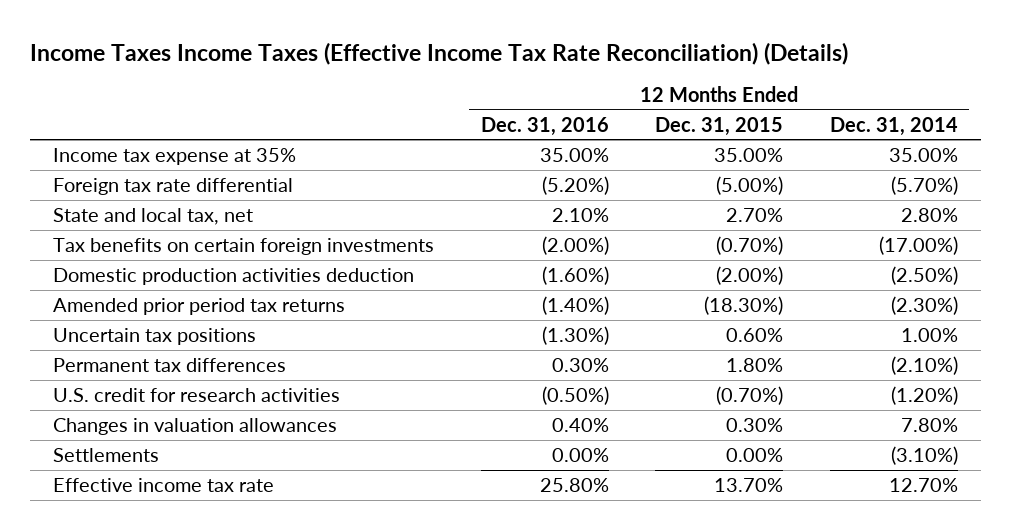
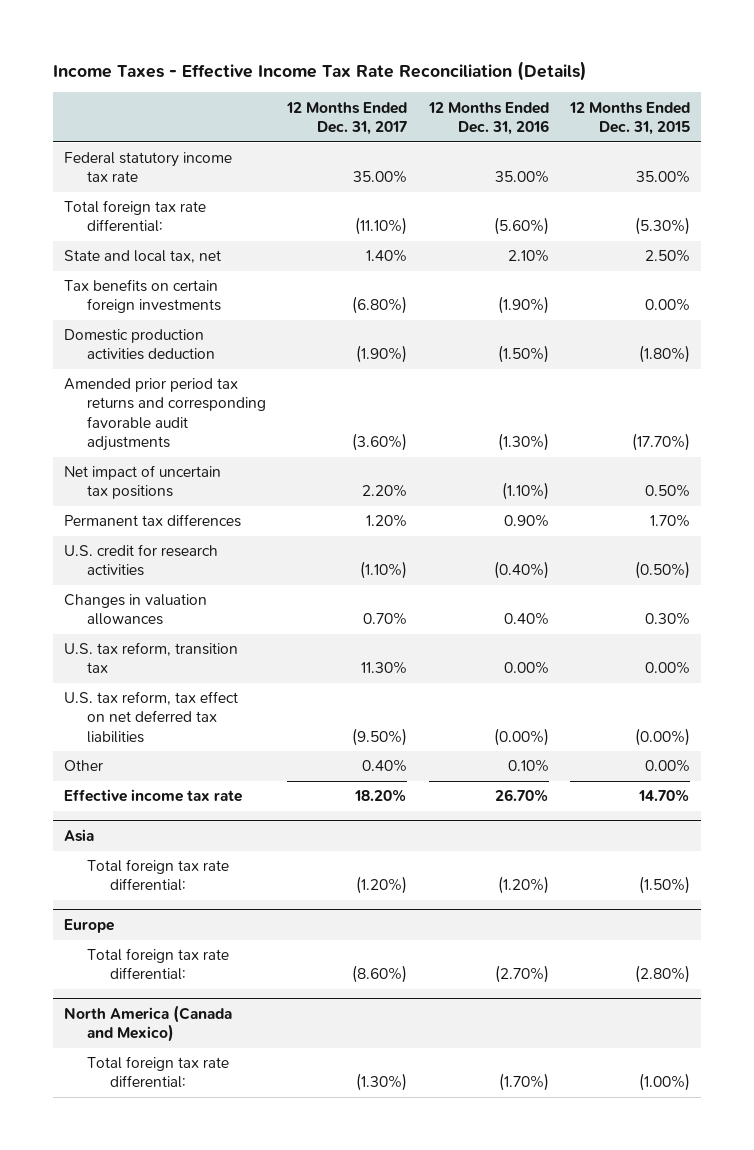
- Income Taxes Income Taxes (Effective Income Tax Rate Reconciliation) (Details)
+ Income Taxes - Effective Income Tax Rate Reconciliation (Details)
- | 12 Months Ended Dec. 31, 2016 | 12 Months Ended Dec. 31, 2015 | 12 Months Ended Dec. 31, 2014
+ | 12 Months Ended Dec. 31, 2017 | 12 Months Ended Dec. 31, 2016 | 12 Months Ended Dec. 31, 2015
- Income tax expense at 35% | 35.00% | 35.00% | 35.00%
- Foreign tax rate differential | (5.20%) | (5.00%) | (5.70%)
- State and local tax, net | 2.10% | 2.70% | 2.80%
- Tax benefits on certain foreign investments | (2.00%) | (0.70%) | (17.00%)
- Domestic production activities deduction | (1.60%) | (2.00%) | (2.50%)
- Amended prior period tax returns | (1.40%) | (18.30%) | (2.30%)
- Uncertain tax positions | (1.30%) | 0.60% | 1.00%
- Permanent tax differences | 0.30% | 1.80% | (2.10%)
- U.S. credit for research activities | (0.50%) | (0.70%) | (1.20%)
+ Federal statutory income tax rate | 35.00% | 35.00% | 35.00%
+ Total foreign tax rate differential: | (11.10%) | (5.60%) | (5.30%)
+ State and local tax, net | 1.40% | 2.10% | 2.50%
+ Tax benefits on certain foreign investments | (6.80%) | (1.90%) | 0.00%
+ Domestic production activities deduction | (1.90%) | (1.50%) | (1.80%)
+ Amended prior period tax returns and corresponding favorable audit adjustments | (3.60%) | (1.30%) | (17.70%)
+ Net impact of uncertain tax positions | 2.20% | (1.10%) | 0.50%
+ Permanent tax differences | 1.20% | 0.90% | 1.70%
+ U.S. credit for research activities | (1.10%) | (0.40%) | (0.50%)
- Settlements | 0.00% | 0.00% | (3.10%)
- Effective income tax rate | 25.80% | 13.70% | 12.70%
+ U.S. tax reform, transition tax | 11.30% | 0.00% | 0.00%
+ U.S. tax reform, tax effect on net deferred tax liabilities | (9.50%) | (0.00%) | (0.00%)
+ Other | 0.40% | 0.10% | 0.00%
+ Effective income tax rate | 18.20% | 26.70% | 14.70%
+ Asia
+ Total foreign tax rate differential: | (1.20%) | (1.20%) | (1.50%)
+ Europe
+ Total foreign tax rate differential: | (8.60%) | (2.70%) | (2.80%)
+ North America (Canada and Mexico)
+ Total foreign tax rate differential: | (1.30%) | (1.70%) | (1.00%)

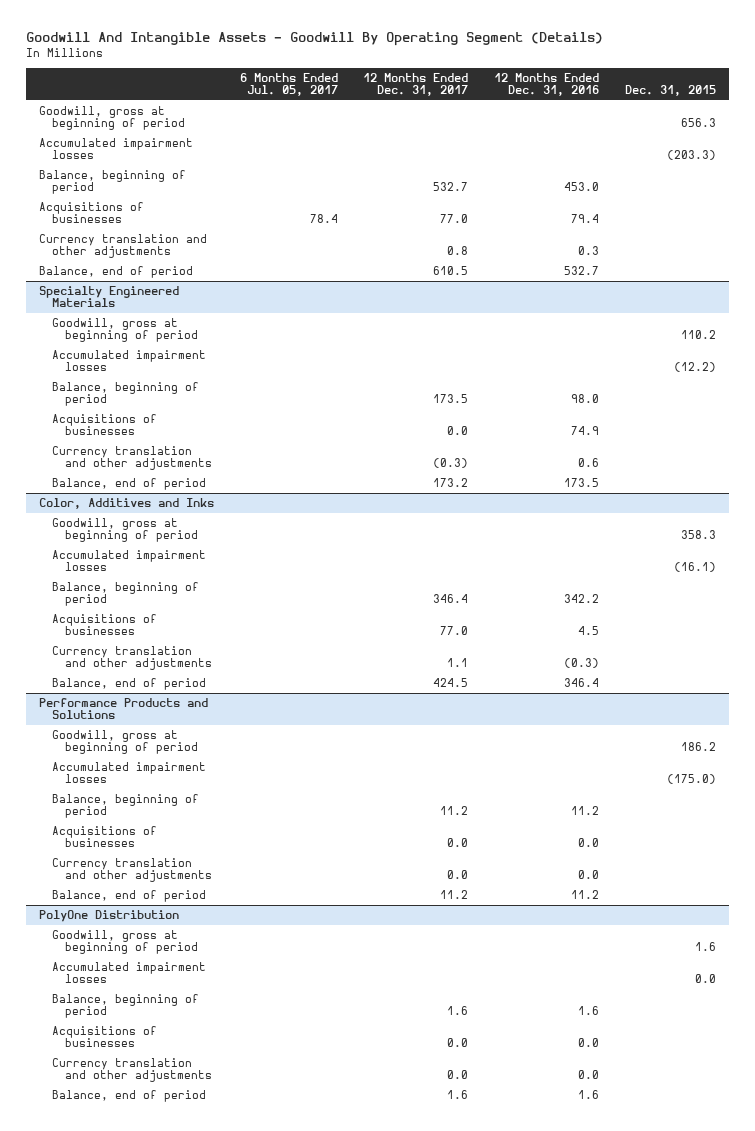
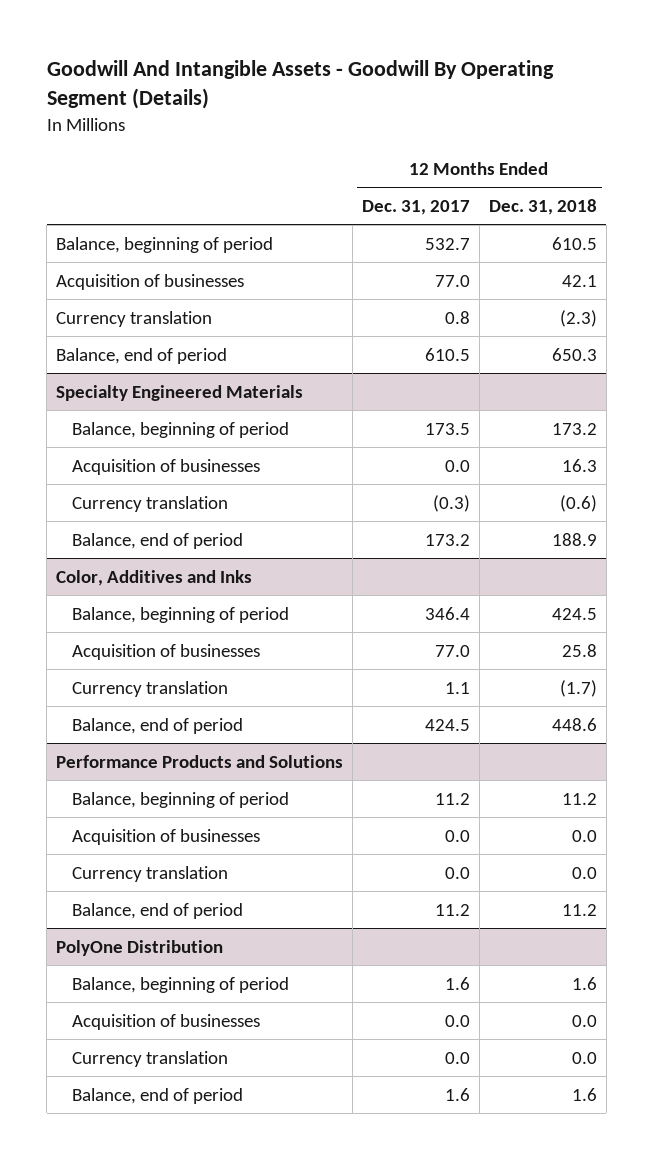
- | 6 Months Ended Jul. 05, 2017 | 12 Months Ended Dec. 31, 2017 | 12 Months Ended Dec. 31, 2016 | Dec. 31, 2015
+ | 12 Months Ended Dec. 31, 2017 | 12 Months Ended Dec. 31, 2018
- Goodwill, gross at beginning of period | | | | 656.3
- Accumulated impairment losses | | | | (203.3)
- Acquisitions of businesses | 78.4 | 77.0 | 79.4 |
- Currency translation and other adjustments | | 0.8 | 0.3 |
+ Acquisition of businesses | 77.0 | 42.1
+ Currency translation | 0.8 | (2.3)
@ Specialty Engineered Materials
- Goodwill, gross at beginning of period | | | | 110.2
- Accumulated impairment losses | | | | (12.2)
- Acquisitions of businesses | | 0.0 | 74.9 |
- Currency translation and other adjustments | | (0.3) | 0.6 |
+ Acquisition of businesses | 0.0 | 16.3
+ Currency translation | (0.3) | (0.6)
@ Color, Additives and Inks
- Goodwill, gross at beginning of period | | | | 358.3
- Accumulated impairment losses | | | | (16.1)
- Acquisitions of businesses | | 77.0 | 4.5 |
- Currency translation and other adjustments | | 1.1 | (0.3) |
+ Acquisition of businesses | 77.0 | 25.8
+ Currency translation | 1.1 | (1.7)
@ Performance Products and Solutions
- Goodwill, gross at beginning of period | | | | 186.2
- Accumulated impairment losses | | | | (175.0)
- Acquisitions of businesses | | 0.0 | 0.0 |
- Currency translation and other adjustments | | 0.0 | 0.0 |
+ Acquisition of businesses | 0.0 | 0.0
+ Currency translation | 0.0 | 0.0
@ PolyOne Distribution
- Goodwill, gross at beginning of period | | | | 1.6
- Accumulated impairment losses | | | | 0.0
- Acquisitions of businesses | | 0.0 | 0.0 |
- Currency translation and other adjustments | | 0.0 | 0.0 |
+ Acquisition of businesses | 0.0 | 0.0
+ Currency translation | 0.0 | 0.0

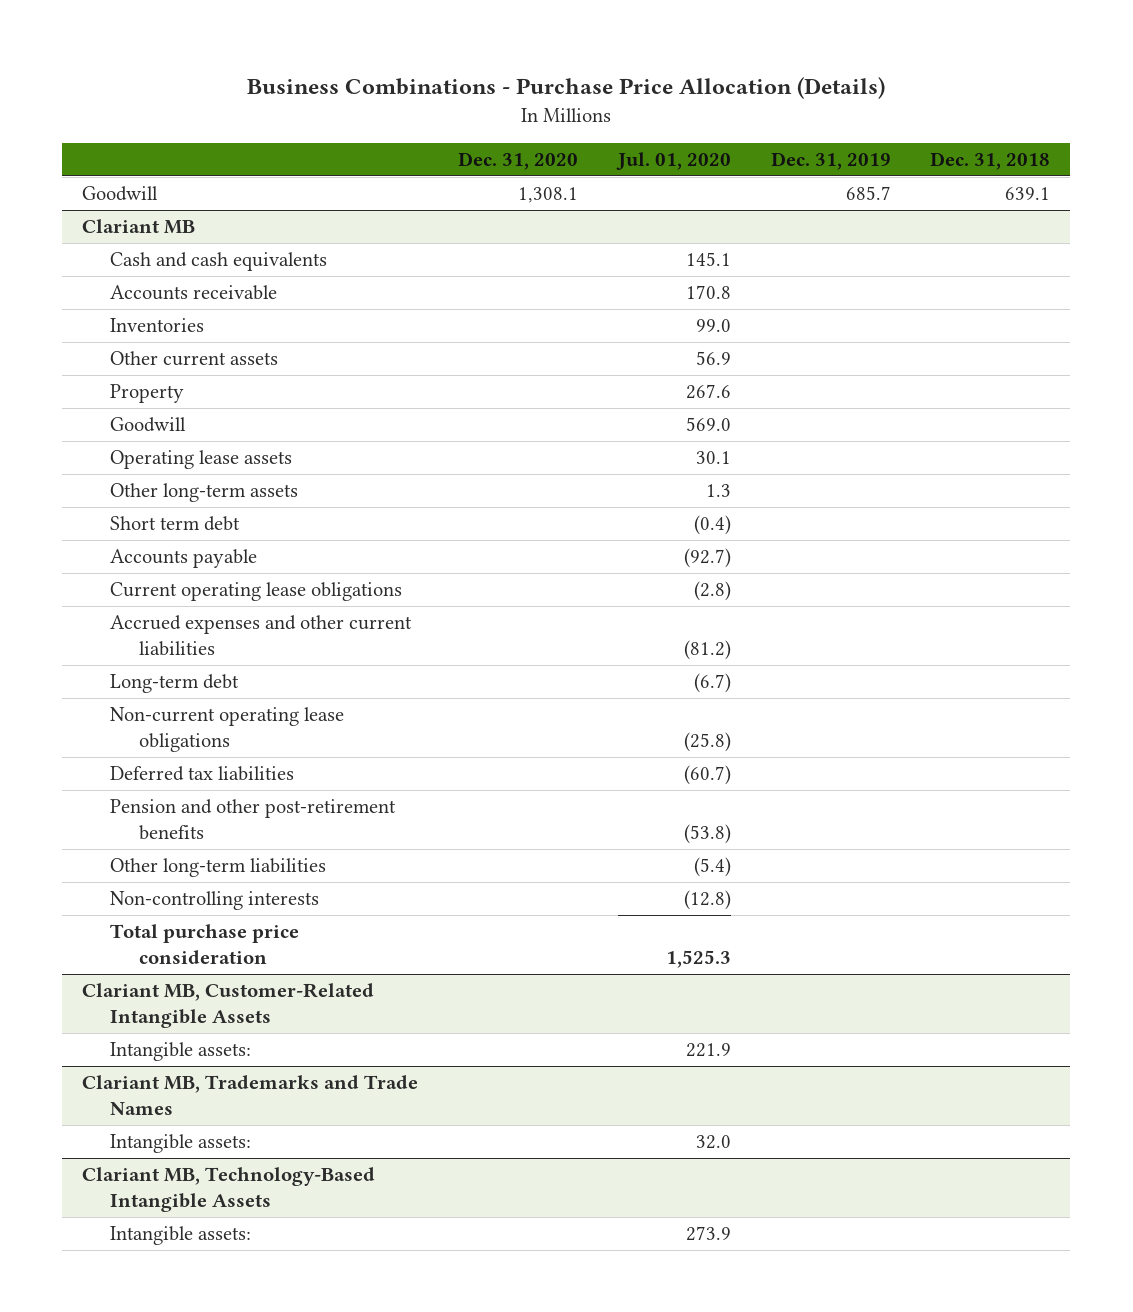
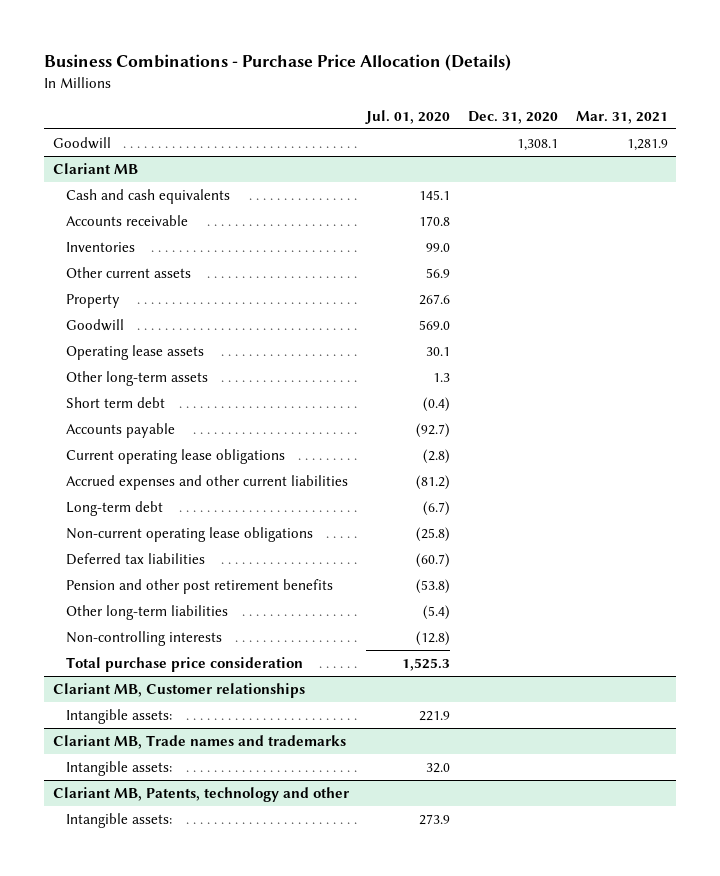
- | Dec. 31, 2020 | Jul. 01, 2020 | Dec. 31, 2019 | Dec. 31, 2018
+ | Jul. 01, 2020 | Dec. 31, 2020 | Mar. 31, 2021
@ Clariant MB
- Pension and other post-retirement benefits | | (53.8) | |
+ Pension and other post retirement benefits | (53.8) | |
- Clariant MB, Customer-Related Intangible Assets
+ Clariant MB, Customer relationships
- Clariant MB, Trademarks and Trade Names
+ Clariant MB, Trade names and trademarks
- Clariant MB, Technology-Based Intangible Assets
+ Clariant MB, Patents, technology and other

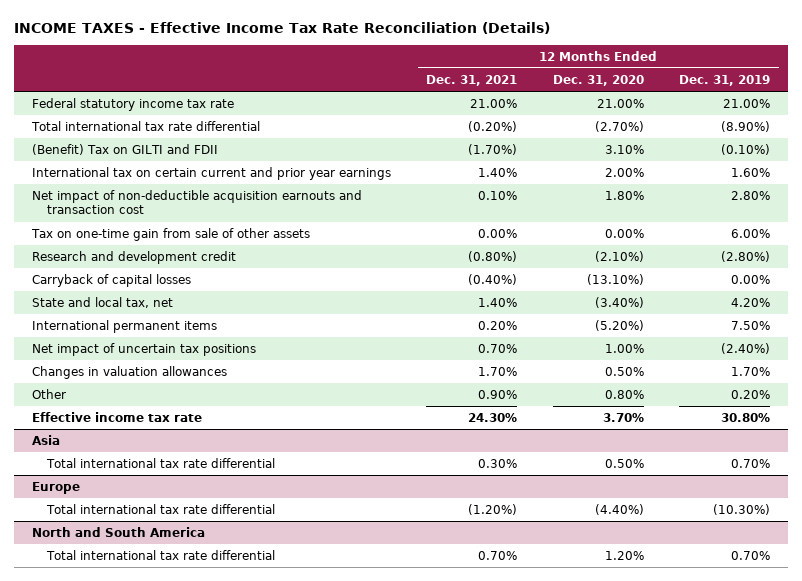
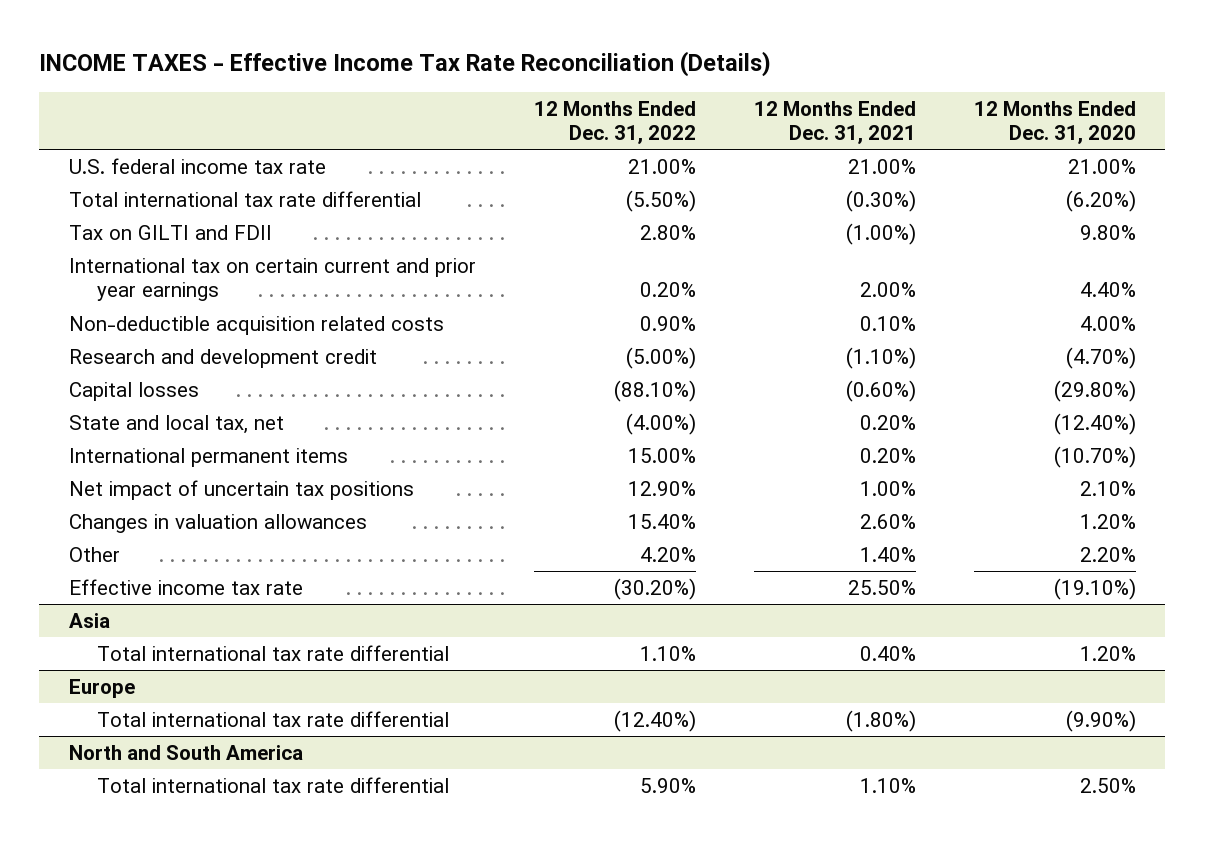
- | 12 Months Ended Dec. 31, 2021 | 12 Months Ended Dec. 31, 2020 | 12 Months Ended Dec. 31, 2019
+ | 12 Months Ended Dec. 31, 2022 | 12 Months Ended Dec. 31, 2021 | 12 Months Ended Dec. 31, 2020
- Federal statutory income tax rate | 21.00% | 21.00% | 21.00%
- Total international tax rate differential | (0.20%) | (2.70%) | (8.90%)
- (Benefit) Tax on GILTI and FDII | (1.70%) | 3.10% | (0.10%)
- International tax on certain current and prior year earnings | 1.40% | 2.00% | 1.60%
- Net impact of non-deductible acquisition earnouts and transaction cost | 0.10% | 1.80% | 2.80%
- Tax on one-time gain from sale of other assets | 0.00% | 0.00% | 6.00%
- Research and development credit | (0.80%) | (2.10%) | (2.80%)
- Carryback of capital losses | (0.40%) | (13.10%) | 0.00%
- State and local tax, net | 1.40% | (3.40%) | 4.20%
- International permanent items | 0.20% | (5.20%) | 7.50%
- Net impact of uncertain tax positions | 0.70% | 1.00% | (2.40%)
- Changes in valuation allowances | 1.70% | 0.50% | 1.70%
- Other | 0.90% | 0.80% | 0.20%
- Effective income tax rate | 24.30% | 3.70% | 30.80%
+ U.S. federal income tax rate | 21.00% | 21.00% | 21.00%
+ Total international tax rate differential | (5.50%) | (0.30%) | (6.20%)
+ Tax on GILTI and FDII | 2.80% | (1.00%) | 9.80%
+ International tax on certain current and prior year earnings | 0.20% | 2.00% | 4.40%
+ Non-deductible acquisition related costs | 0.90% | 0.10% | 4.00%
+ Research and development credit | (5.00%) | (1.10%) | (4.70%)
+ Capital losses | (88.10%) | (0.60%) | (29.80%)
+ State and local tax, net | (4.00%) | 0.20% | (12.40%)
+ International permanent items | 15.00% | 0.20% | (10.70%)
+ Net impact of uncertain tax positions | 12.90% | 1.00% | 2.10%
+ Changes in valuation allowances | 15.40% | 2.60% | 1.20%
+ Other | 4.20% | 1.40% | 2.20%
+ Effective income tax rate | (30.20%) | 25.50% | (19.10%)
@ Asia
- Total international tax rate differential | 0.30% | 0.50% | 0.70%
+ Total international tax rate differential | 1.10% | 0.40% | 1.20%
@ Europe
- Total international tax rate differential | (1.20%) | (4.40%) | (10.30%)
+ Total international tax rate differential | (12.40%) | (1.80%) | (9.90%)
@ North and South America
- Total international tax rate differential | 0.70% | 1.20% | 0.70%
+ Total international tax rate differential | 5.90% | 1.10% | 2.50%

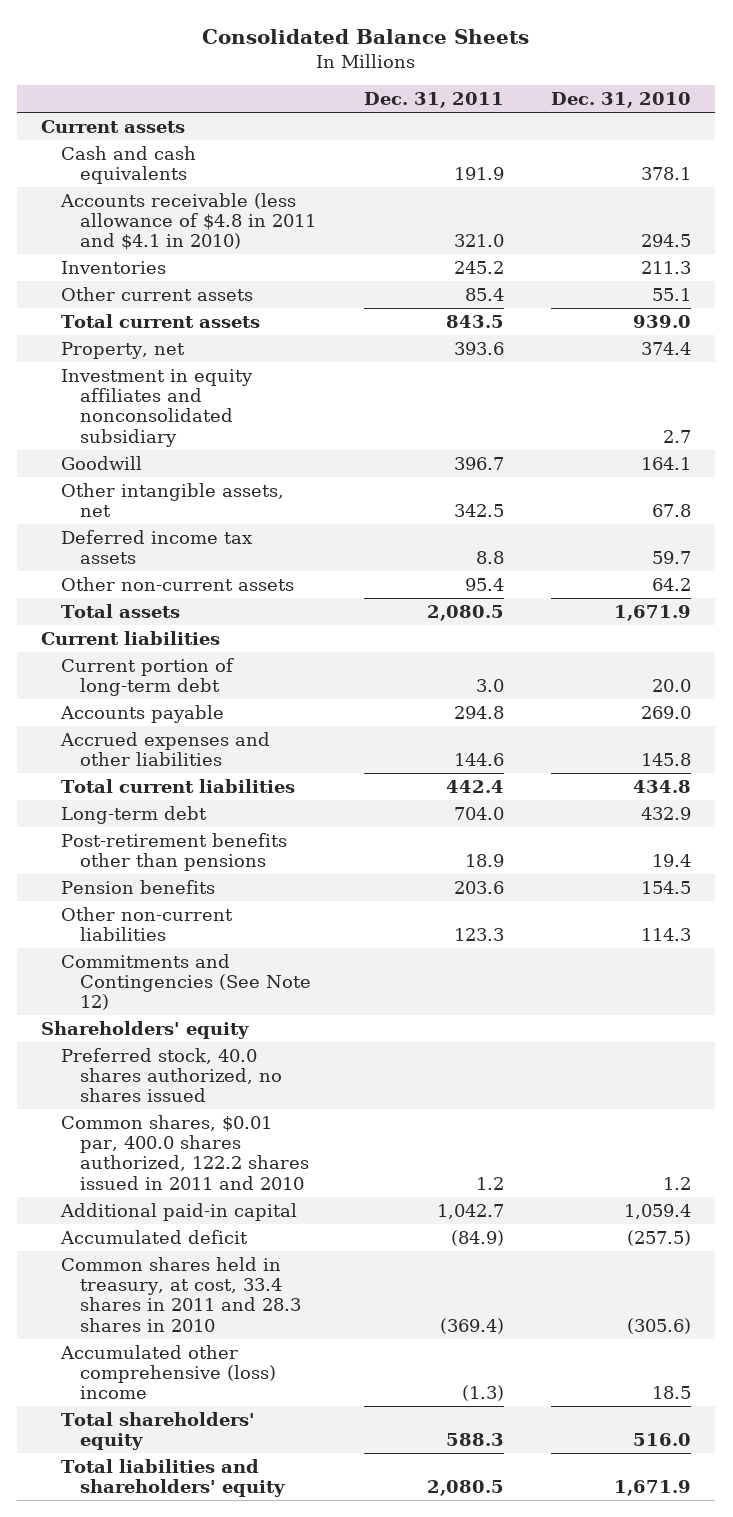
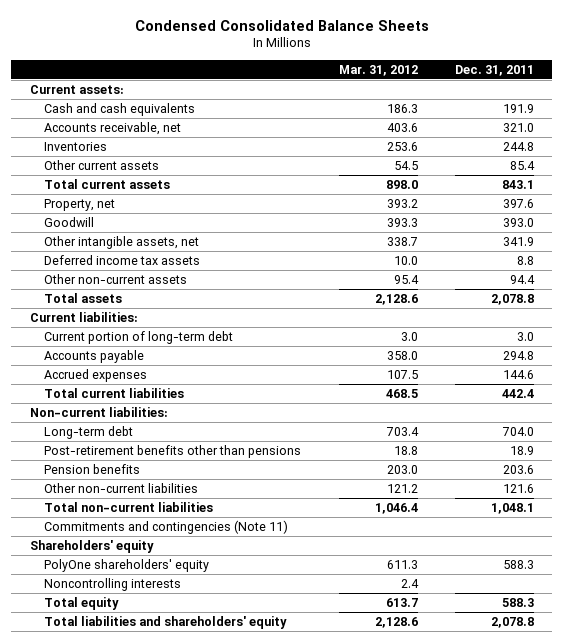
- Consolidated Balance Sheets
+ Condensed Consolidated Balance Sheets
- | Dec. 31, 2011 | Dec. 31, 2010
+ | Mar. 31, 2012 | Dec. 31, 2011
- Current assets
+ Current assets:
- Accounts receivable (less allowance of $4.8 in 2011 and $4.1 in 2010) | 321.0 | 294.5
- Inventories | 245.2 | 211.3
+ Accounts receivable, net | 403.6 | 321.0
+ Inventories | 253.6 | 244.8
- Total current assets | 843.5 | 939.0
- Property, net | 393.6 | 374.4
- Investment in equity affiliates and nonconsolidated subsidiary | | 2.7
- Goodwill | 396.7 | 164.1
- Other intangible assets, net | 342.5 | 67.8
+ Total current assets | 898.0 | 843.1
+ Property, net | 393.2 | 397.6
+ Goodwill | 393.3 | 393.0
+ Other intangible assets, net | 338.7 | 341.9
- Other non-current assets | 95.4 | 64.2
- Total assets | 2,080.5 | 1,671.9
- Current liabilities
+ Other non-current assets | 95.4 | 94.4
+ Total assets | 2,128.6 | 2,078.8
+ Current liabilities:
- Accrued expenses and other liabilities | 144.6 | 145.8
+ Accrued expenses | 107.5 | 144.6
+ Non-current liabilities:
- Other non-current liabilities | 123.3 | 114.3
- Commitments and Contingencies (See Note 12)
+ Other non-current liabilities | 121.2 | 121.6
+ Total non-current liabilities | 1,046.4 | 1,048.1
+ Commitments and contingencies (Note 11)
- Preferred stock, 40.0 shares authorized, no shares issued
- Common shares, $0.01 par, 400.0 shares authorized, 122.2 shares issued in 2011 and 2010 | 1.2 | 1.2
- Additional paid-in capital | 1,042.7 | 1,059.4
- Accumulated deficit | (84.9) | (257.5)
- Common shares held in treasury, at cost, 33.4 shares in 2011 and 28.3 shares in 2010 | (369.4) | (305.6)
- Accumulated other comprehensive (loss) income | (1.3) | 18.5
- Total shareholders' equity | 588.3 | 516.0
- Total liabilities and shareholders' equity | 2,080.5 | 1,671.9
+ PolyOne shareholders' equity | 611.3 | 588.3
+ Noncontrolling interests | 2.4 |
+ Total equity | 613.7 | 588.3
+ Total liabilities and shareholders' equity | 2,128.6 | 2,078.8

